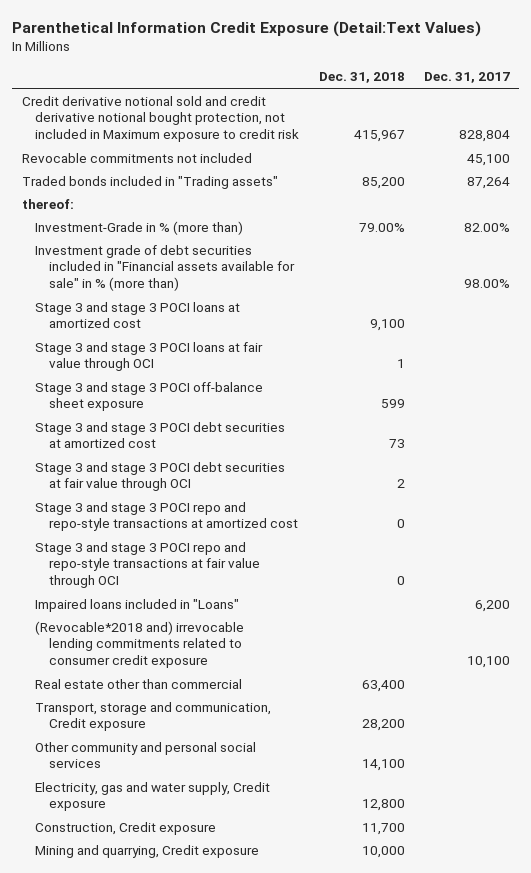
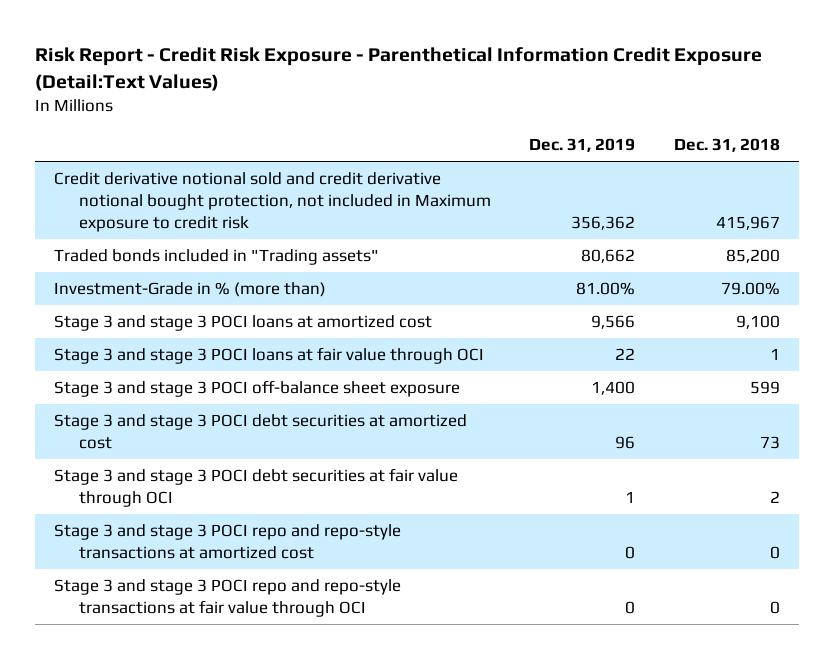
- Parenthetical Information Credit Exposure (Detail:Text Values)
+ Risk Report - Credit Risk Exposure - Parenthetical Information Credit Exposure (Detail:Text Values)
- | Dec. 31, 2018 | Dec. 31, 2017
+ | Dec. 31, 2019 | Dec. 31, 2018
- Revocable commitments not included | | 45,100
- thereof:
- Investment grade of debt securities included in "Financial assets available for sale" in % (more than) | | 98.00%
- Impaired loans included in "Loans" | | 6,200
- (Revocable*2018 and) irrevocable lending commitments related to consumer credit exposure | | 10,100
- Real estate other than commercial | 63,400 |
- Transport, storage and communication, Credit exposure | 28,200 |
- Other community and personal social services | 14,100 |
- Electricity, gas and water supply, Credit exposure | 12,800 |
- Construction, Credit exposure | 11,700 |
- Mining and quarrying, Credit exposure | 10,000 |

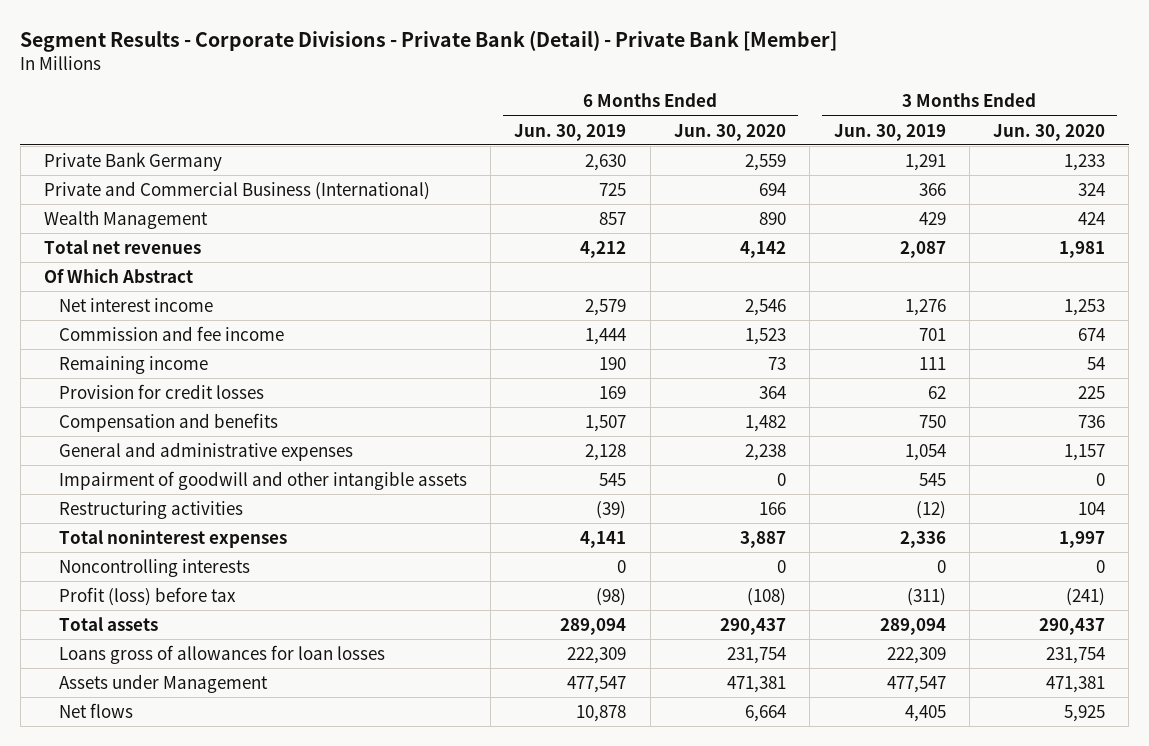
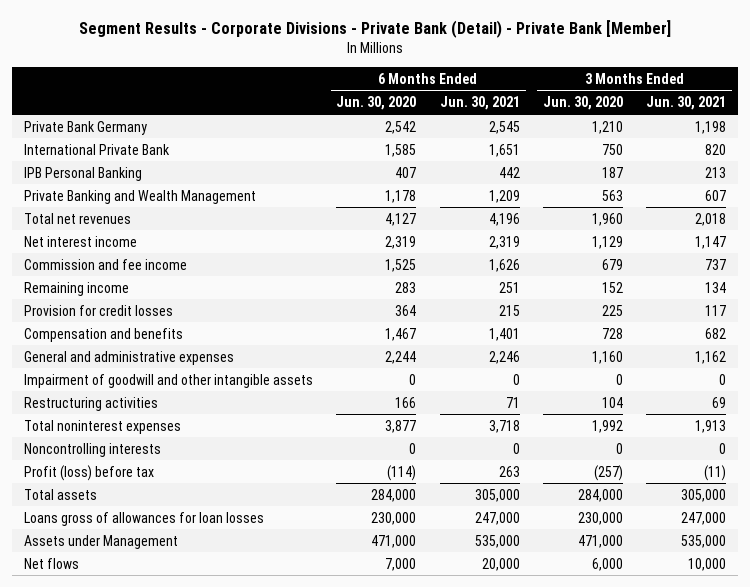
- | 6 Months Ended Jun. 30, 2019 | 6 Months Ended Jun. 30, 2020 | 3 Months Ended Jun. 30, 2019 | 3 Months Ended Jun. 30, 2020
+ | 6 Months Ended Jun. 30, 2020 | 6 Months Ended Jun. 30, 2021 | 3 Months Ended Jun. 30, 2020 | 3 Months Ended Jun. 30, 2021
- Private Bank Germany | 2,630 | 2,559 | 1,291 | 1,233
- Private and Commercial Business (International) | 725 | 694 | 366 | 324
- Wealth Management | 857 | 890 | 429 | 424
- Total net revenues | 4,212 | 4,142 | 2,087 | 1,981
- Of Which Abstract
- Net interest income | 2,579 | 2,546 | 1,276 | 1,253
- Commission and fee income | 1,444 | 1,523 | 701 | 674
- Remaining income | 190 | 73 | 111 | 54
+ Private Bank Germany | 2,542 | 2,545 | 1,210 | 1,198
+ International Private Bank | 1,585 | 1,651 | 750 | 820
+ IPB Personal Banking | 407 | 442 | 187 | 213
+ Private Banking and Wealth Management | 1,178 | 1,209 | 563 | 607
+ Total net revenues | 4,127 | 4,196 | 1,960 | 2,018
+ Net interest income | 2,319 | 2,319 | 1,129 | 1,147
+ Commission and fee income | 1,525 | 1,626 | 679 | 737
+ Remaining income | 283 | 251 | 152 | 134
- Compensation and benefits | 1,507 | 1,482 | 750 | 736
- General and administrative expenses | 2,128 | 2,238 | 1,054 | 1,157
+ Compensation and benefits | 1,467 | 1,401 | 728 | 682
+ General and administrative expenses | 2,244 | 2,246 | 1,160 | 1,162
- Total noninterest expenses | 4,141 | 3,887 | 2,336 | 1,997
+ Total noninterest expenses | 3,877 | 3,718 | 1,992 | 1,913
- Profit (loss) before tax | (98) | (108) | (311) | (241)
- Total assets | 289,094 | 290,437 | 289,094 | 290,437
- Loans gross of allowances for loan losses | 222,309 | 231,754 | 222,309 | 231,754
- Assets under Management | 477,547 | 471,381 | 477,547 | 471,381
- Net flows | 10,878 | 6,664 | 4,405 | 5,925
+ Profit (loss) before tax | (114) | 263 | (257) | (11)
+ Total assets | 284,000 | 305,000 | 284,000 | 305,000
+ Loans gross of allowances for loan losses | 230,000 | 247,000 | 230,000 | 247,000
+ Assets under Management | 471,000 | 535,000 | 471,000 | 535,000
+ Net flows | 7,000 | 20,000 | 6,000 | 10,000

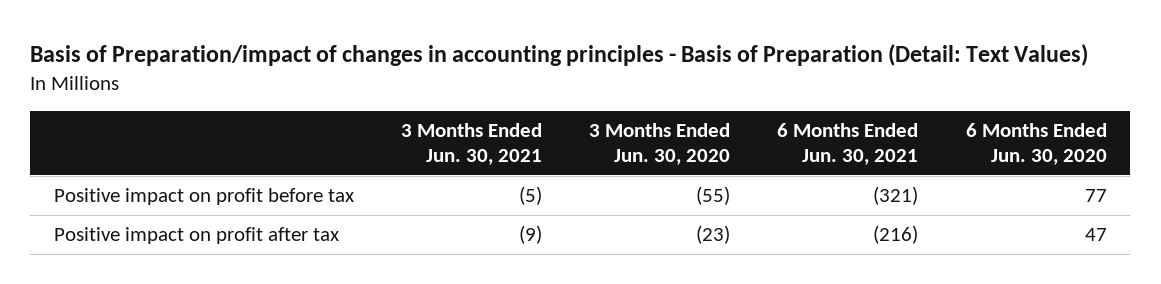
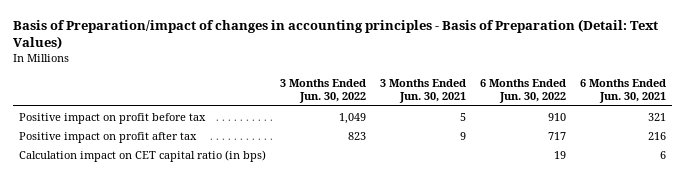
- | 3 Months Ended Jun. 30, 2021 | 3 Months Ended Jun. 30, 2020 | 6 Months Ended Jun. 30, 2021 | 6 Months Ended Jun. 30, 2020
+ | 3 Months Ended Jun. 30, 2022 | 3 Months Ended Jun. 30, 2021 | 6 Months Ended Jun. 30, 2022 | 6 Months Ended Jun. 30, 2021
- Positive impact on profit before tax | (5) | (55) | (321) | 77
- Positive impact on profit after tax | (9) | (23) | (216) | 47
+ Positive impact on profit before tax | 1,049 | 5 | 910 | 321
+ Positive impact on profit after tax | 823 | 9 | 717 | 216
+ Calculation impact on CET capital ratio (in bps) | | | 19 | 6

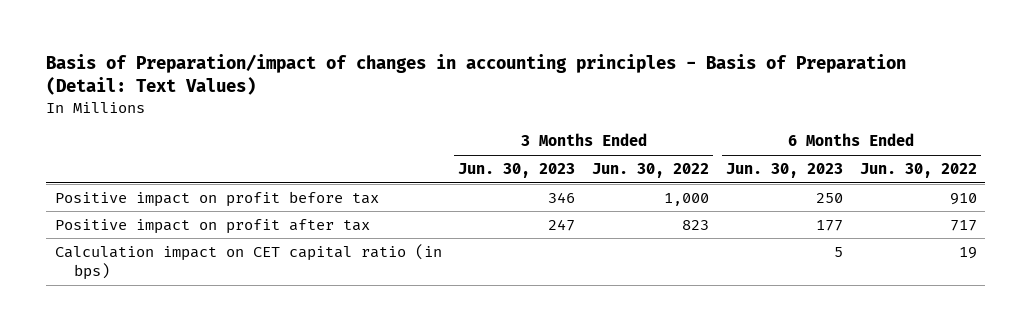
- | 3 Months Ended Jun. 30, 2022 | 3 Months Ended Jun. 30, 2021 | 6 Months Ended Jun. 30, 2022 | 6 Months Ended Jun. 30, 2021
+ | 3 Months Ended Jun. 30, 2023 | 3 Months Ended Jun. 30, 2022 | 6 Months Ended Jun. 30, 2023 | 6 Months Ended Jun. 30, 2022
- Positive impact on profit before tax | 1,049 | 5 | 910 | 321
+ Positive impact on profit before tax | 346 | 1,000 | 250 | 910

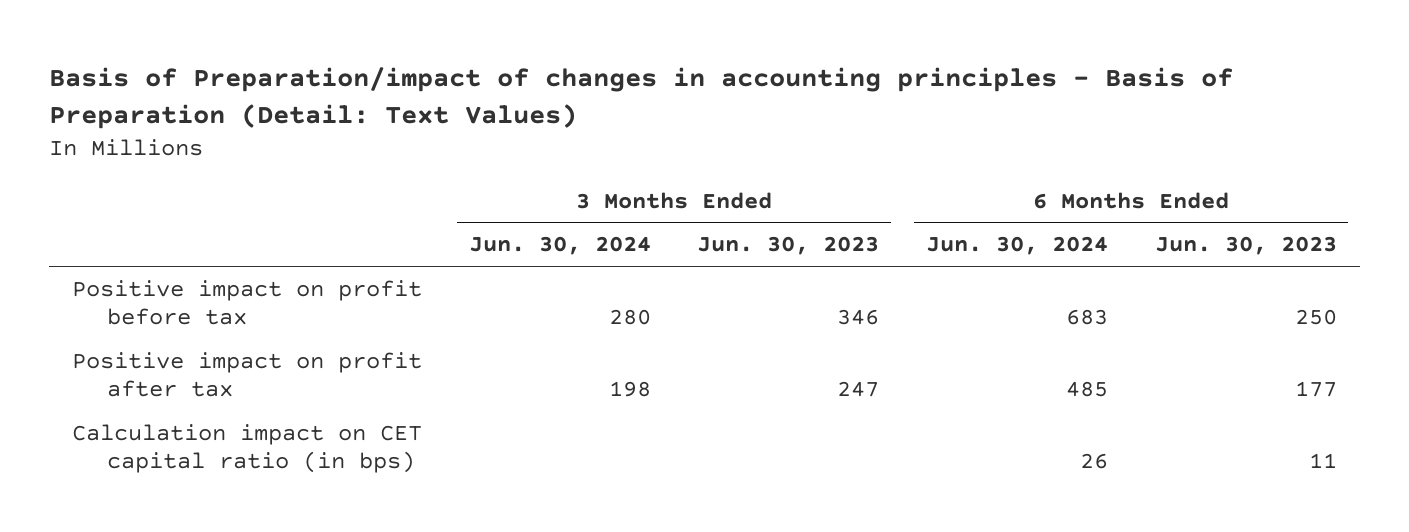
- | 3 Months Ended Jun. 30, 2023 | 3 Months Ended Jun. 30, 2022 | 6 Months Ended Jun. 30, 2023 | 6 Months Ended Jun. 30, 2022
+ | 3 Months Ended Jun. 30, 2024 | 3 Months Ended Jun. 30, 2023 | 6 Months Ended Jun. 30, 2024 | 6 Months Ended Jun. 30, 2023
- Calculation impact on CET capital ratio (in bps) | | | 5 | 19
+ Calculation impact on CET capital ratio (in bps) | | | 26 | 11

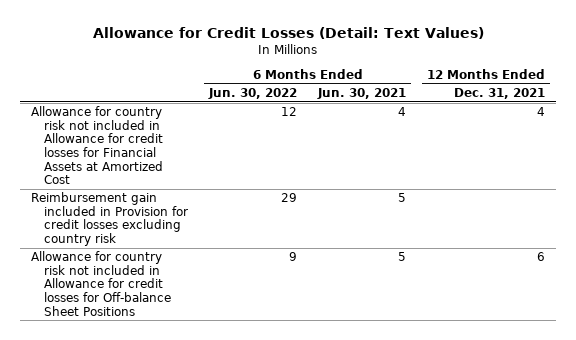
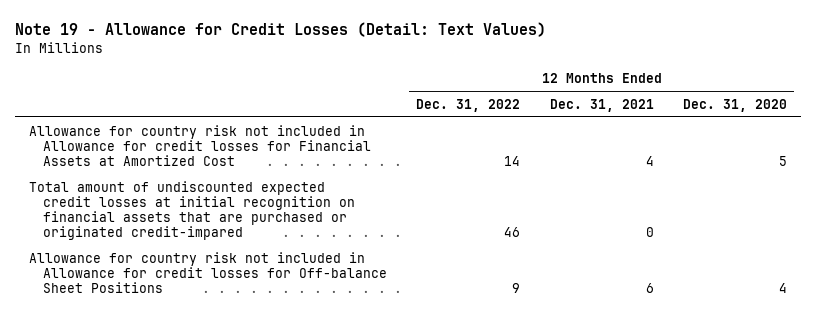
- Allowance for Credit Losses (Detail: Text Values)
+ Note 19 - Allowance for Credit Losses (Detail: Text Values)
- | 6 Months Ended Jun. 30, 2022 | 6 Months Ended Jun. 30, 2021 | 12 Months Ended Dec. 31, 2021
+ | 12 Months Ended Dec. 31, 2022 | 12 Months Ended Dec. 31, 2021 | 12 Months Ended Dec. 31, 2020
- Reimbursement gain included in Provision for credit losses excluding country risk | 29 | 5 |
+ Total amount of undiscounted expected credit losses at initial recognition on financial assets that are purchased or originated credit-impared | 46 | 0 |

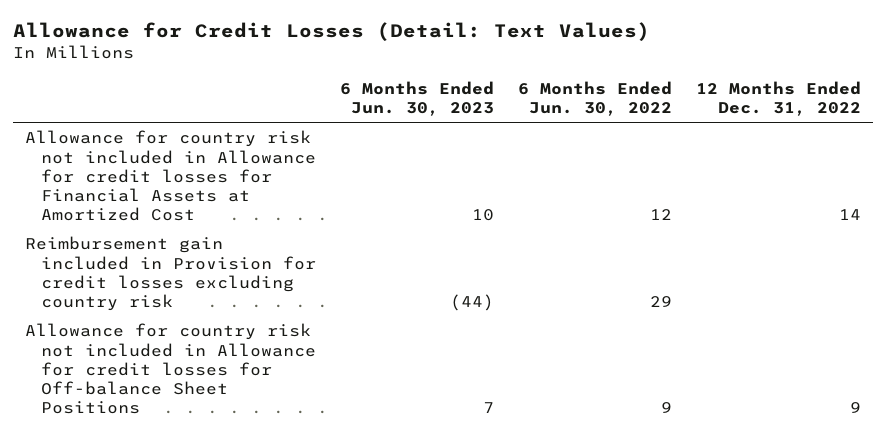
- Note 19 - Allowance for Credit Losses (Detail: Text Values)
+ Allowance for Credit Losses (Detail: Text Values)
- | 12 Months Ended Dec. 31, 2022 | 12 Months Ended Dec. 31, 2021 | 12 Months Ended Dec. 31, 2020
+ | 6 Months Ended Jun. 30, 2023 | 6 Months Ended Jun. 30, 2022 | 12 Months Ended Dec. 31, 2022
- Total amount of undiscounted expected credit losses at initial recognition on financial assets that are purchased or originated credit-impared | 46 | 0 |
+ Reimbursement gain included in Provision for credit losses excluding country risk | (44) | 29 |

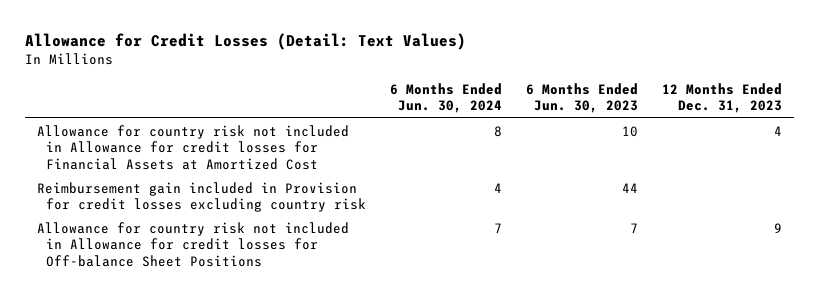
- | 6 Months Ended Jun. 30, 2023 | 6 Months Ended Jun. 30, 2022 | 12 Months Ended Dec. 31, 2022
+ | 6 Months Ended Jun. 30, 2024 | 6 Months Ended Jun. 30, 2023 | 12 Months Ended Dec. 31, 2023
- Reimbursement gain included in Provision for credit losses excluding country risk | (44) | 29 |
+ Reimbursement gain included in Provision for credit losses excluding country risk | 4 | 44 |

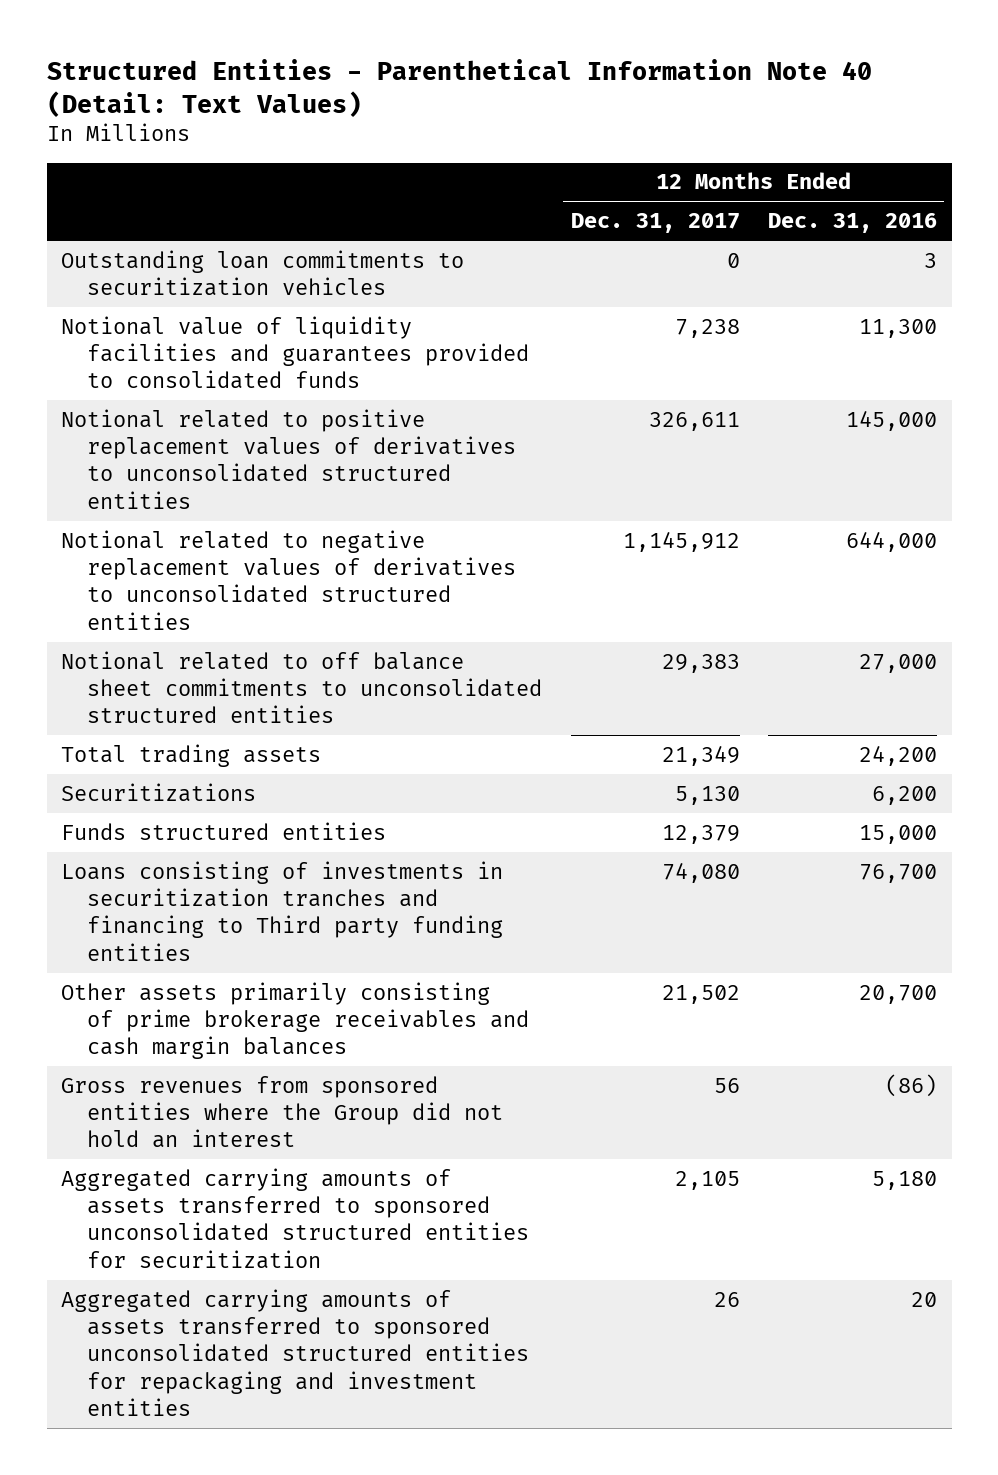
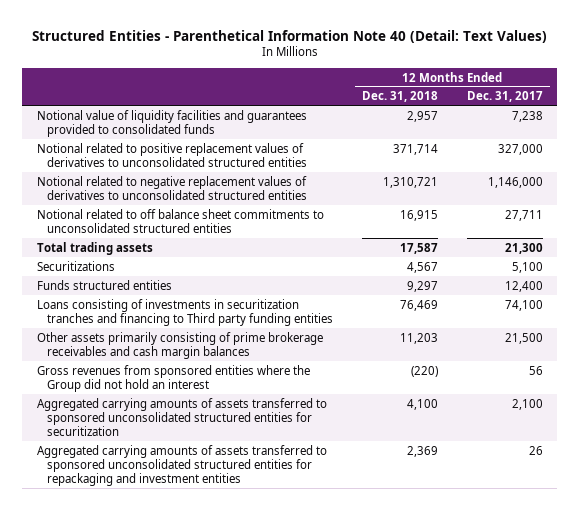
- | 12 Months Ended Dec. 31, 2017 | 12 Months Ended Dec. 31, 2016
+ | 12 Months Ended Dec. 31, 2018 | 12 Months Ended Dec. 31, 2017
- Outstanding loan commitments to securitization vehicles | 0 | 3
- Notional related to positive replacement values of derivatives to unconsolidated structured entities | 326,611 | 145,000
- Notional related to negative replacement values of derivatives to unconsolidated structured entities | 1,145,912 | 644,000
- Notional related to off balance sheet commitments to unconsolidated structured entities | 29,383 | 27,000
- Total trading assets | 21,349 | 24,200
- Securitizations | 5,130 | 6,200
- Funds structured entities | 12,379 | 15,000
- Loans consisting of investments in securitization tranches and financing to Third party funding entities | 74,080 | 76,700
- Other assets primarily consisting of prime brokerage receivables and cash margin balances | 21,502 | 20,700
+ Notional related to positive replacement values of derivatives to unconsolidated structured entities | 371,714 | 327,000
+ Notional related to negative replacement values of derivatives to unconsolidated structured entities | 1,310,721 | 1,146,000
+ Notional related to off balance sheet commitments to unconsolidated structured entities | 16,915 | 27,711
+ Total trading assets | 17,587 | 21,300
+ Securitizations | 4,567 | 5,100
+ Funds structured entities | 9,297 | 12,400
+ Loans consisting of investments in securitization tranches and financing to Third party funding entities | 76,469 | 74,100
+ Other assets primarily consisting of prime brokerage receivables and cash margin balances | 11,203 | 21,500
- Aggregated carrying amounts of assets transferred to sponsored unconsolidated structured entities for securitization | 2,105 | 5,180
+ Aggregated carrying amounts of assets transferred to sponsored unconsolidated structured entities for securitization | 4,100 | 2,100

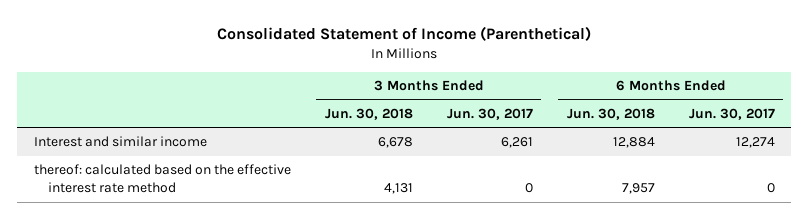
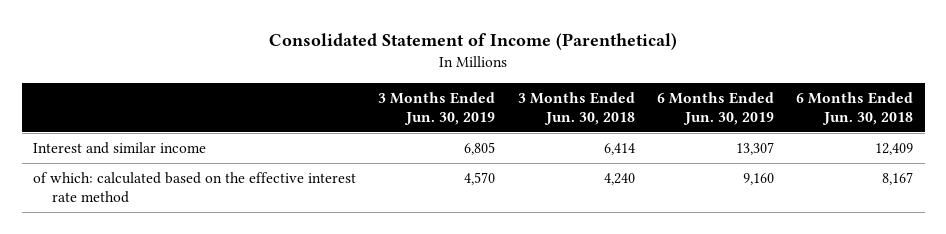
- | 3 Months Ended Jun. 30, 2018 | 3 Months Ended Jun. 30, 2017 | 6 Months Ended Jun. 30, 2018 | 6 Months Ended Jun. 30, 2017
+ | 3 Months Ended Jun. 30, 2019 | 3 Months Ended Jun. 30, 2018 | 6 Months Ended Jun. 30, 2019 | 6 Months Ended Jun. 30, 2018
- Interest and similar income | 6,678 | 6,261 | 12,884 | 12,274
- thereof: calculated based on the effective interest rate method | 4,131 | 0 | 7,957 | 0
+ Interest and similar income | 6,805 | 6,414 | 13,307 | 12,409
+ of which: calculated based on the effective interest rate method | 4,570 | 4,240 | 9,160 | 8,167

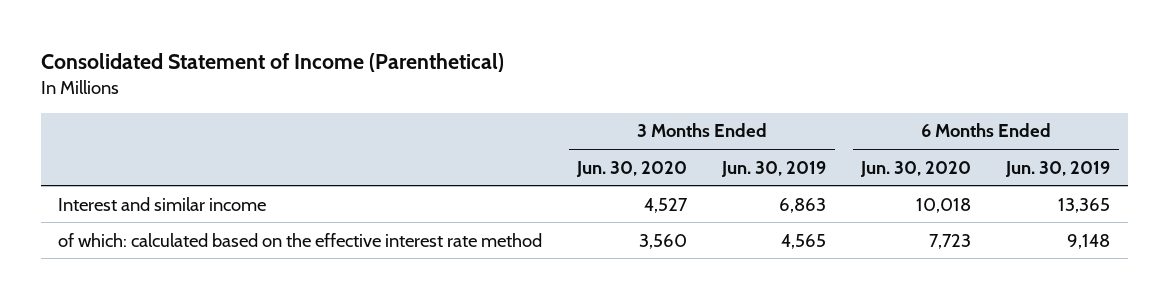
- | 3 Months Ended Jun. 30, 2019 | 3 Months Ended Jun. 30, 2018 | 6 Months Ended Jun. 30, 2019 | 6 Months Ended Jun. 30, 2018
+ | 3 Months Ended Jun. 30, 2020 | 3 Months Ended Jun. 30, 2019 | 6 Months Ended Jun. 30, 2020 | 6 Months Ended Jun. 30, 2019
- Interest and similar income | 6,805 | 6,414 | 13,307 | 12,409
- of which: calculated based on the effective interest rate method | 4,570 | 4,240 | 9,160 | 8,167
+ Interest and similar income | 4,527 | 6,863 | 10,018 | 13,365
+ of which: calculated based on the effective interest rate method | 3,560 | 4,565 | 7,723 | 9,148

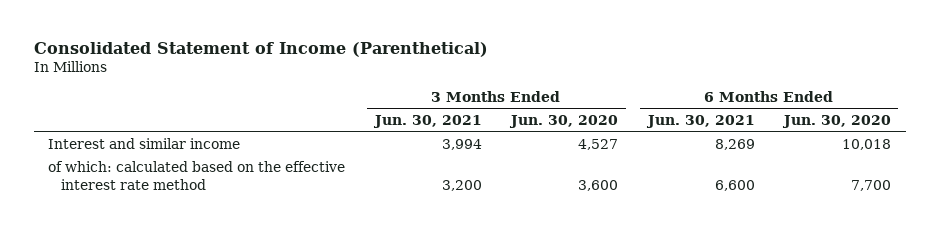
- | 3 Months Ended Jun. 30, 2020 | 3 Months Ended Jun. 30, 2019 | 6 Months Ended Jun. 30, 2020 | 6 Months Ended Jun. 30, 2019
+ | 3 Months Ended Jun. 30, 2021 | 3 Months Ended Jun. 30, 2020 | 6 Months Ended Jun. 30, 2021 | 6 Months Ended Jun. 30, 2020
- of which: calculated based on the effective interest rate method | 3,560 | 4,565 | 7,723 | 9,148
+ of which: calculated based on the effective interest rate method | 3,200 | 3,600 | 6,600 | 7,700

